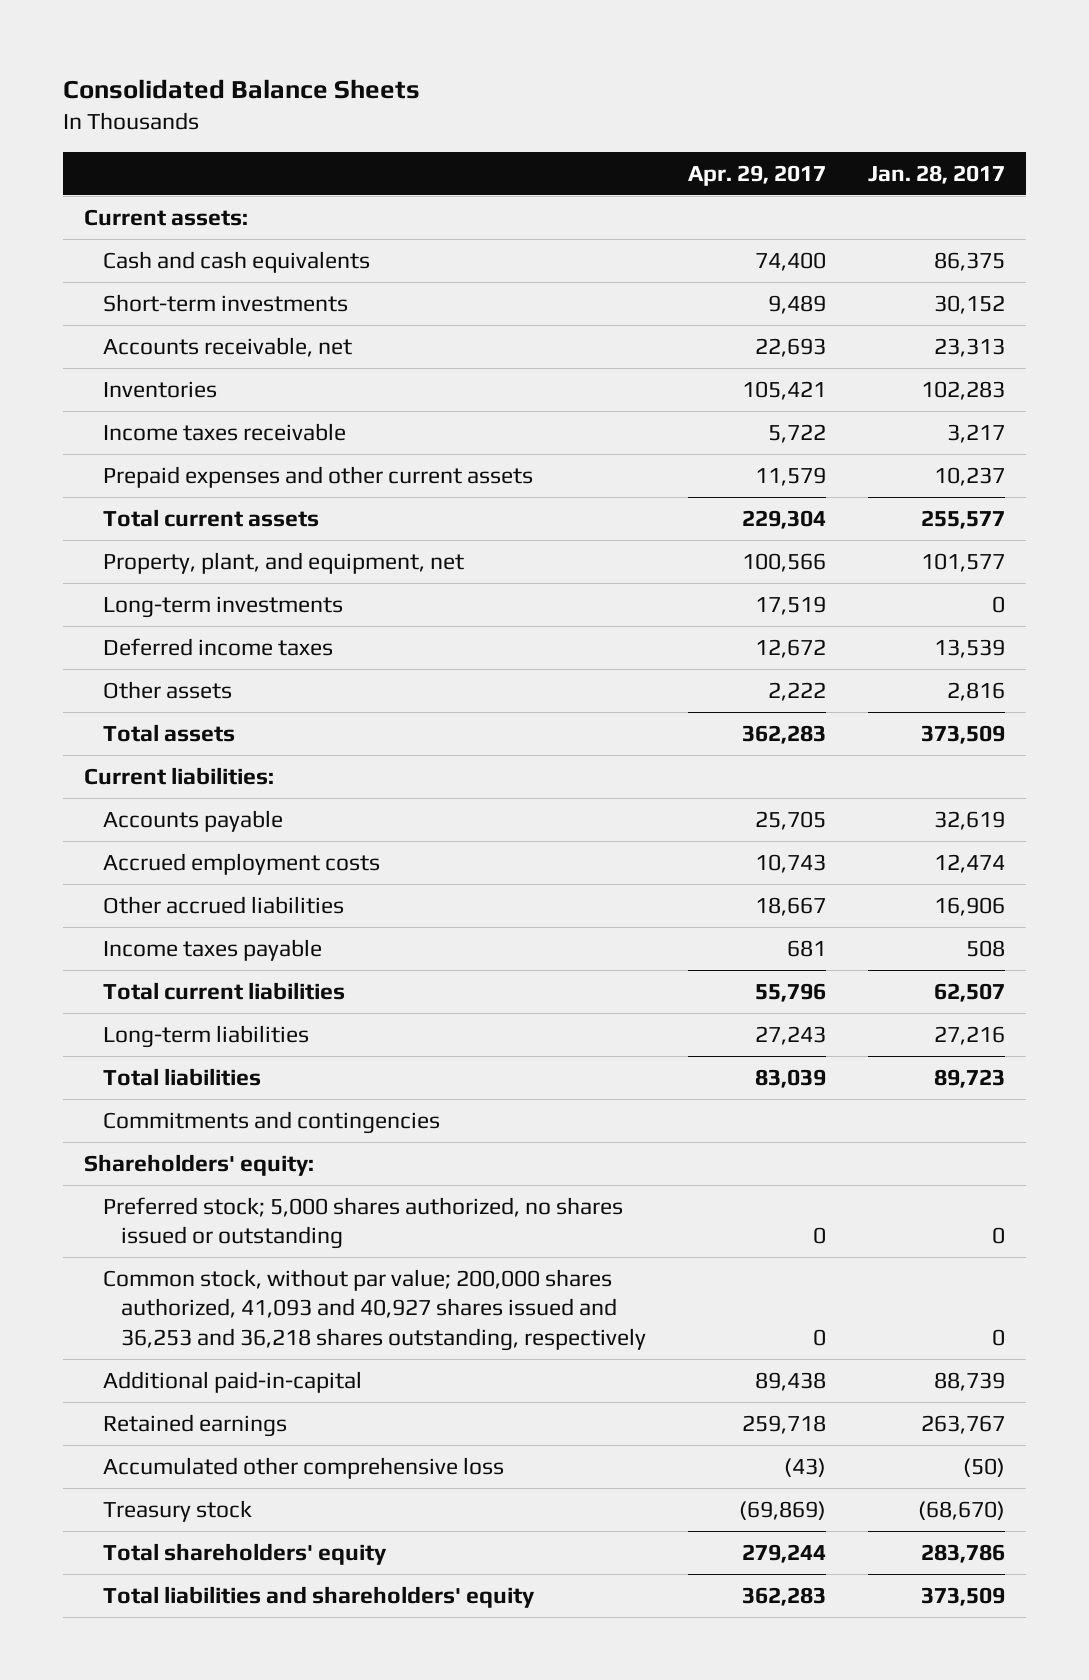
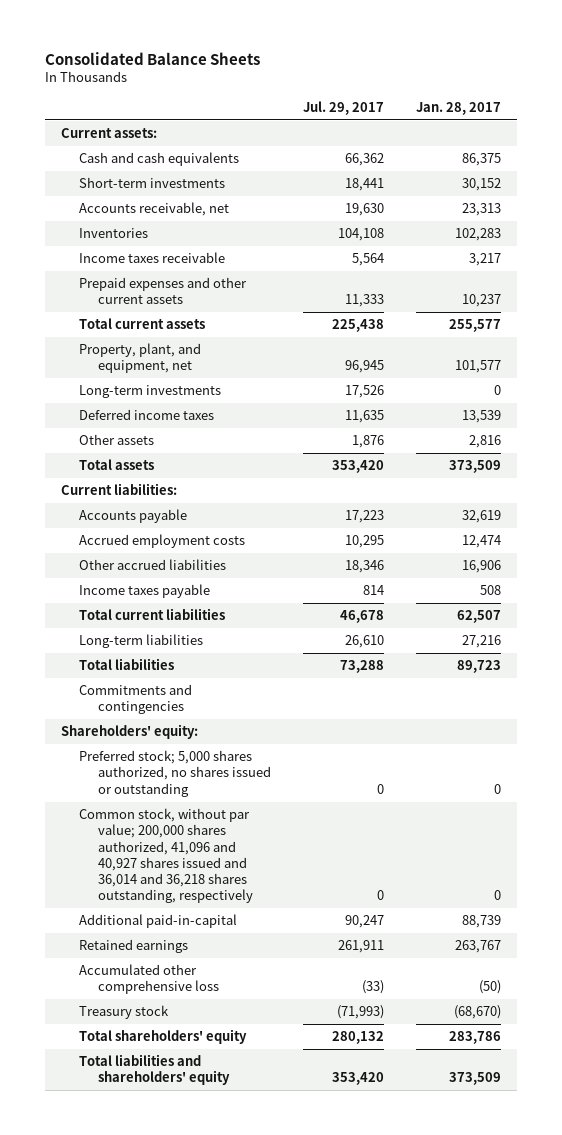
- | Apr. 29, 2017 | Jan. 28, 2017
+ | Jul. 29, 2017 | Jan. 28, 2017
- Common stock, without par value; 200,000 shares authorized, 41,093 and 40,927 shares issued and 36,253 and 36,218 shares outstanding, respectively | 0 | 0
+ Common stock, without par value; 200,000 shares authorized, 41,096 and 40,927 shares issued and 36,014 and 36,218 shares outstanding, respectively | 0 | 0

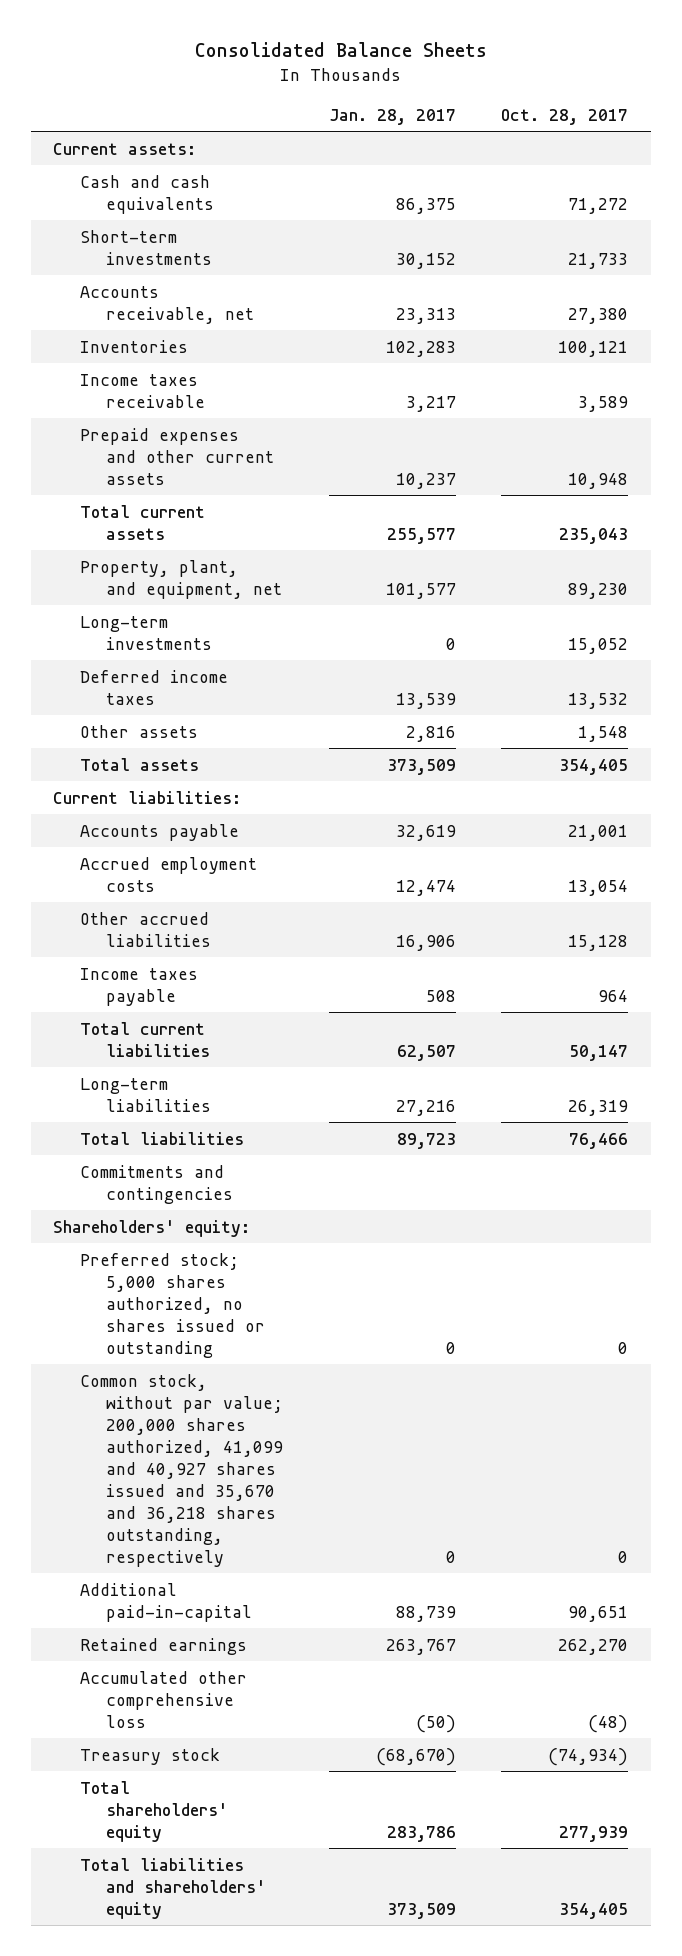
- | Jul. 29, 2017 | Jan. 28, 2017
+ | Jan. 28, 2017 | Oct. 28, 2017
- Common stock, without par value; 200,000 shares authorized, 41,096 and 40,927 shares issued and 36,014 and 36,218 shares outstanding, respectively | 0 | 0
+ Common stock, without par value; 200,000 shares authorized, 41,099 and 40,927 shares issued and 35,670 and 36,218 shares outstanding, respectively | 0 | 0

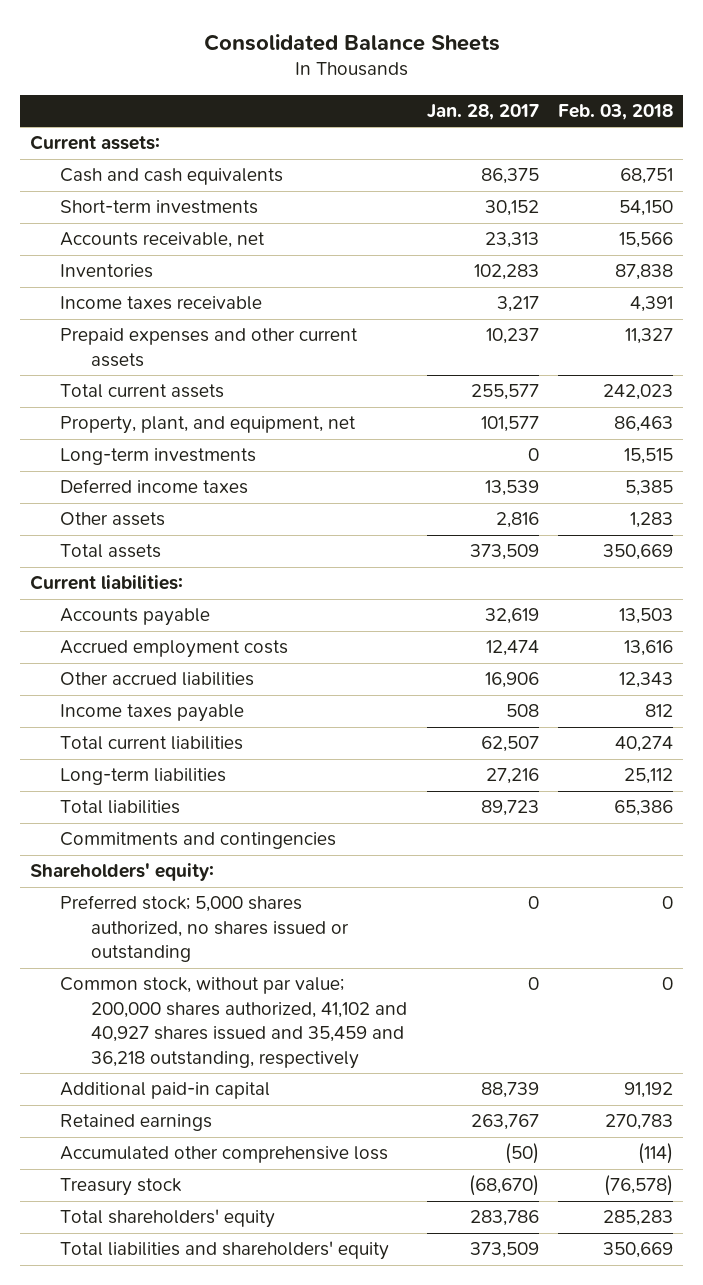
- | Jan. 28, 2017 | Oct. 28, 2017
+ | Jan. 28, 2017 | Feb. 03, 2018
- Common stock, without par value; 200,000 shares authorized, 41,099 and 40,927 shares issued and 35,670 and 36,218 shares outstanding, respectively | 0 | 0
- Additional paid-in-capital | 88,739 | 90,651
+ Common stock, without par value; 200,000 shares authorized, 41,102 and 40,927 shares issued and 35,459 and 36,218 outstanding, respectively | 0 | 0
+ Additional paid-in capital | 88,739 | 91,192

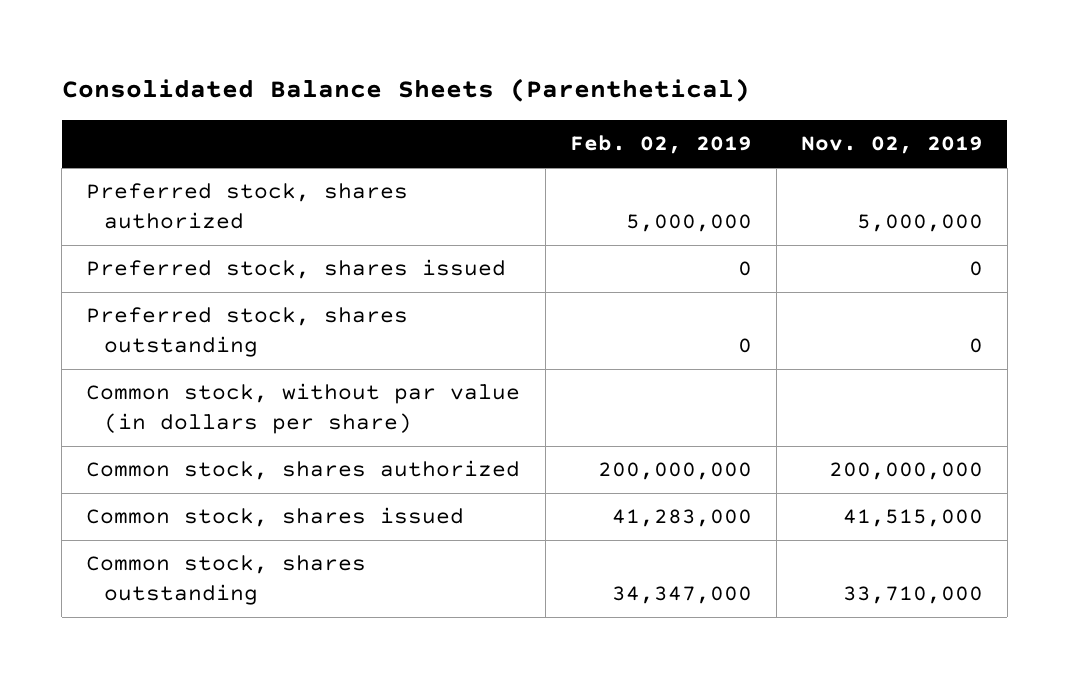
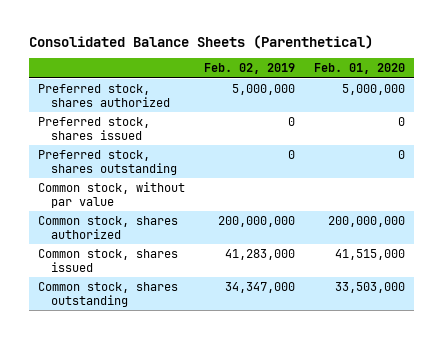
- | Feb. 02, 2019 | Nov. 02, 2019
+ | Feb. 02, 2019 | Feb. 01, 2020
- Common stock, without par value (in dollars per share)
+ Common stock, without par value

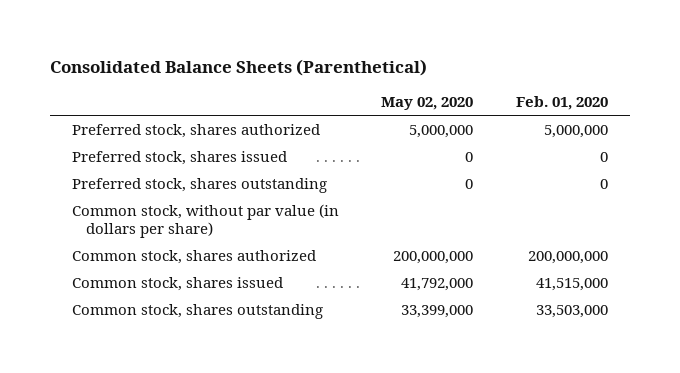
- | Feb. 02, 2019 | Feb. 01, 2020
+ | May 02, 2020 | Feb. 01, 2020
- Common stock, without par value
+ Common stock, without par value (in dollars per share)

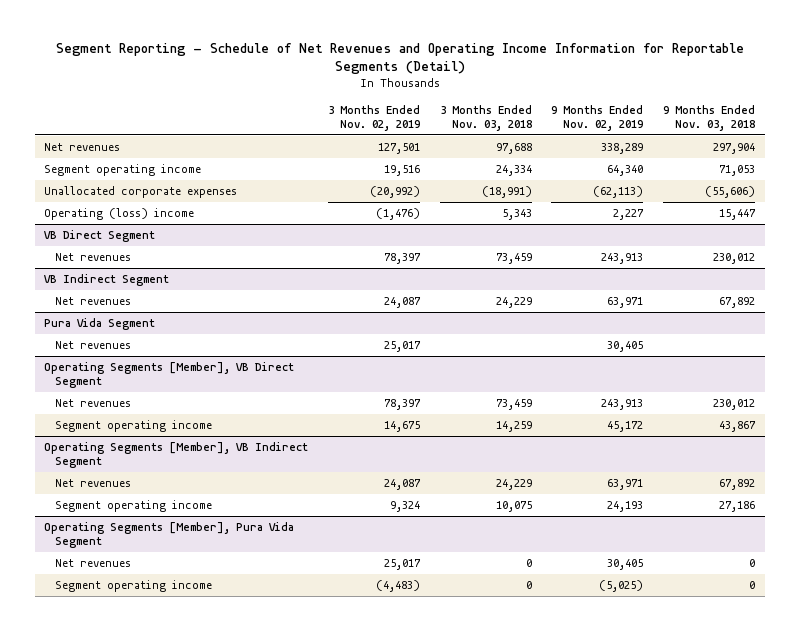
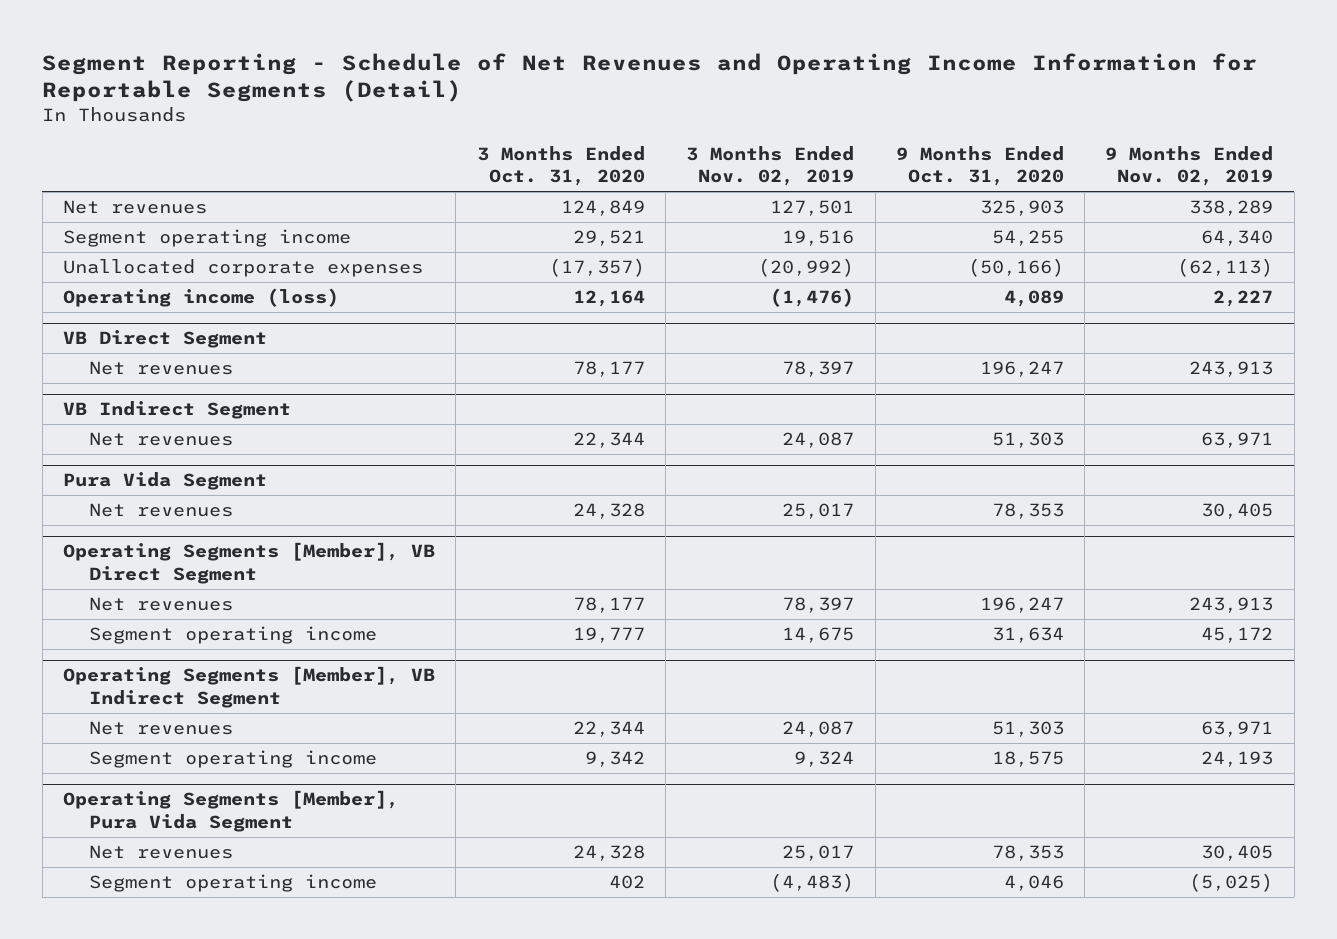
- | 3 Months Ended Nov. 02, 2019 | 3 Months Ended Nov. 03, 2018 | 9 Months Ended Nov. 02, 2019 | 9 Months Ended Nov. 03, 2018
+ | 3 Months Ended Oct. 31, 2020 | 3 Months Ended Nov. 02, 2019 | 9 Months Ended Oct. 31, 2020 | 9 Months Ended Nov. 02, 2019
- Operating (loss) income | (1,476) | 5,343 | 2,227 | 15,447
+ Operating income (loss) | 12,164 | (1,476) | 4,089 | 2,227

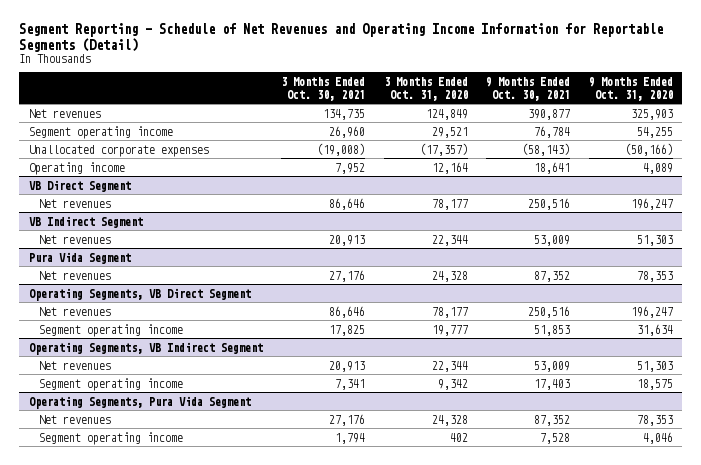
- | 3 Months Ended Oct. 31, 2020 | 3 Months Ended Nov. 02, 2019 | 9 Months Ended Oct. 31, 2020 | 9 Months Ended Nov. 02, 2019
+ | 3 Months Ended Oct. 30, 2021 | 3 Months Ended Oct. 31, 2020 | 9 Months Ended Oct. 30, 2021 | 9 Months Ended Oct. 31, 2020
- Operating income (loss) | 12,164 | (1,476) | 4,089 | 2,227
+ Operating income | 7,952 | 12,164 | 18,641 | 4,089
- Operating Segments [Member], VB Direct Segment
+ Operating Segments, VB Direct Segment
- Operating Segments [Member], VB Indirect Segment
+ Operating Segments, VB Indirect Segment
- Operating Segments [Member], Pura Vida Segment
+ Operating Segments, Pura Vida Segment

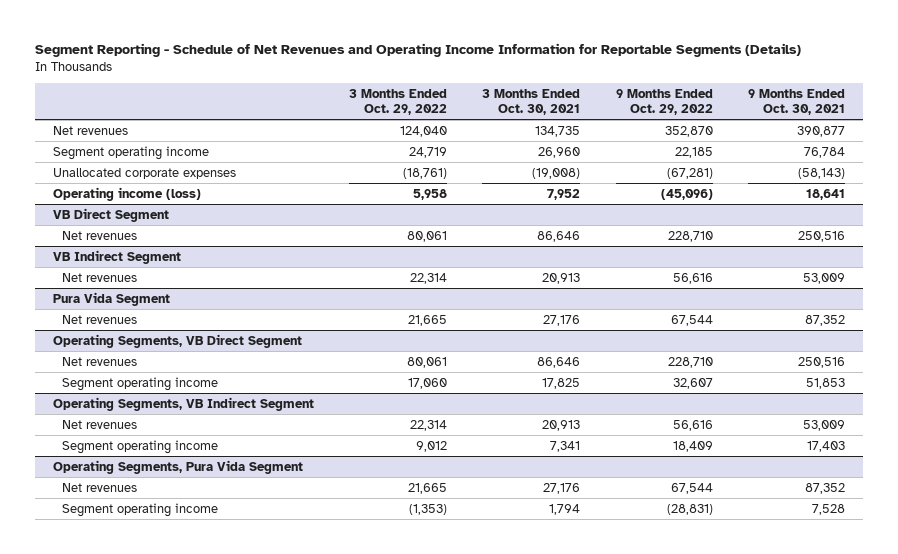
- Segment Reporting - Schedule of Net Revenues and Operating Income Information for Reportable Segments (Detail)
+ Segment Reporting - Schedule of Net Revenues and Operating Income Information for Reportable Segments (Details)
- | 3 Months Ended Oct. 30, 2021 | 3 Months Ended Oct. 31, 2020 | 9 Months Ended Oct. 30, 2021 | 9 Months Ended Oct. 31, 2020
+ | 3 Months Ended Oct. 29, 2022 | 3 Months Ended Oct. 30, 2021 | 9 Months Ended Oct. 29, 2022 | 9 Months Ended Oct. 30, 2021
- Operating income | 7,952 | 12,164 | 18,641 | 4,089
+ Operating income (loss) | 5,958 | 7,952 | (45,096) | 18,641

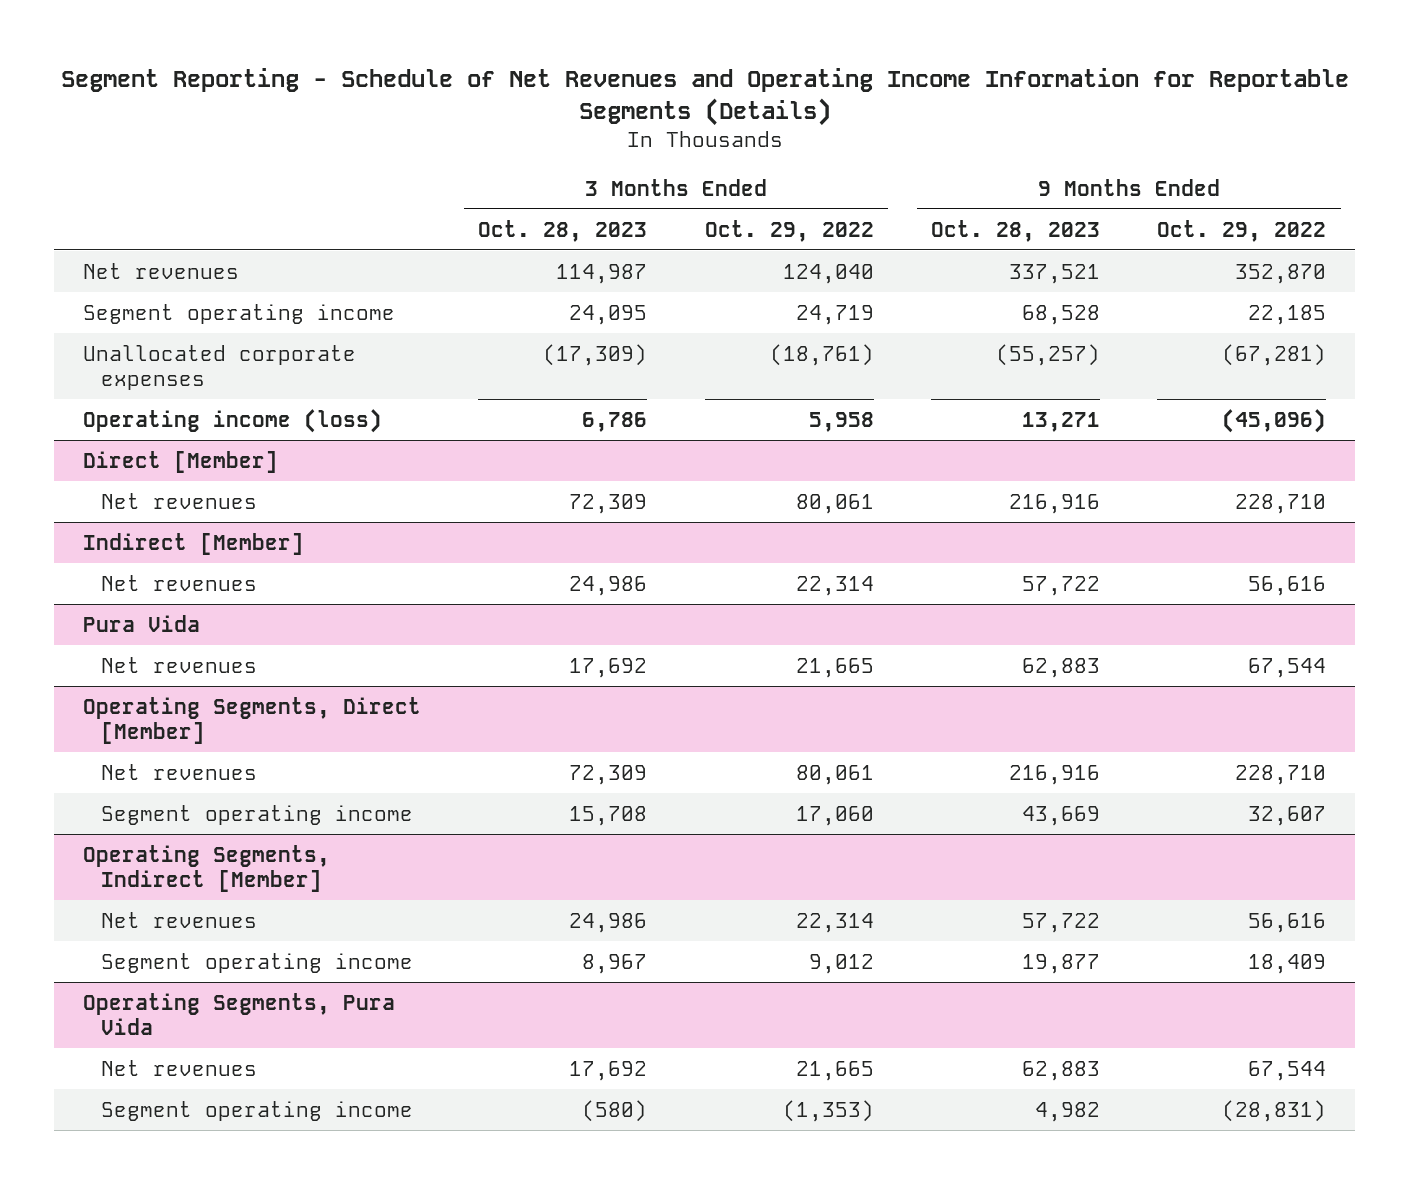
- | 3 Months Ended Oct. 29, 2022 | 3 Months Ended Oct. 30, 2021 | 9 Months Ended Oct. 29, 2022 | 9 Months Ended Oct. 30, 2021
+ | 3 Months Ended Oct. 28, 2023 | 3 Months Ended Oct. 29, 2022 | 9 Months Ended Oct. 28, 2023 | 9 Months Ended Oct. 29, 2022
- VB Direct Segment
+ Direct [Member]
- VB Indirect Segment
+ Indirect [Member]
- Pura Vida Segment
+ Pura Vida
- Operating Segments, VB Direct Segment
+ Operating Segments, Direct [Member]
- Operating Segments, VB Indirect Segment
+ Operating Segments, Indirect [Member]
- Operating Segments, Pura Vida Segment
+ Operating Segments, Pura Vida

